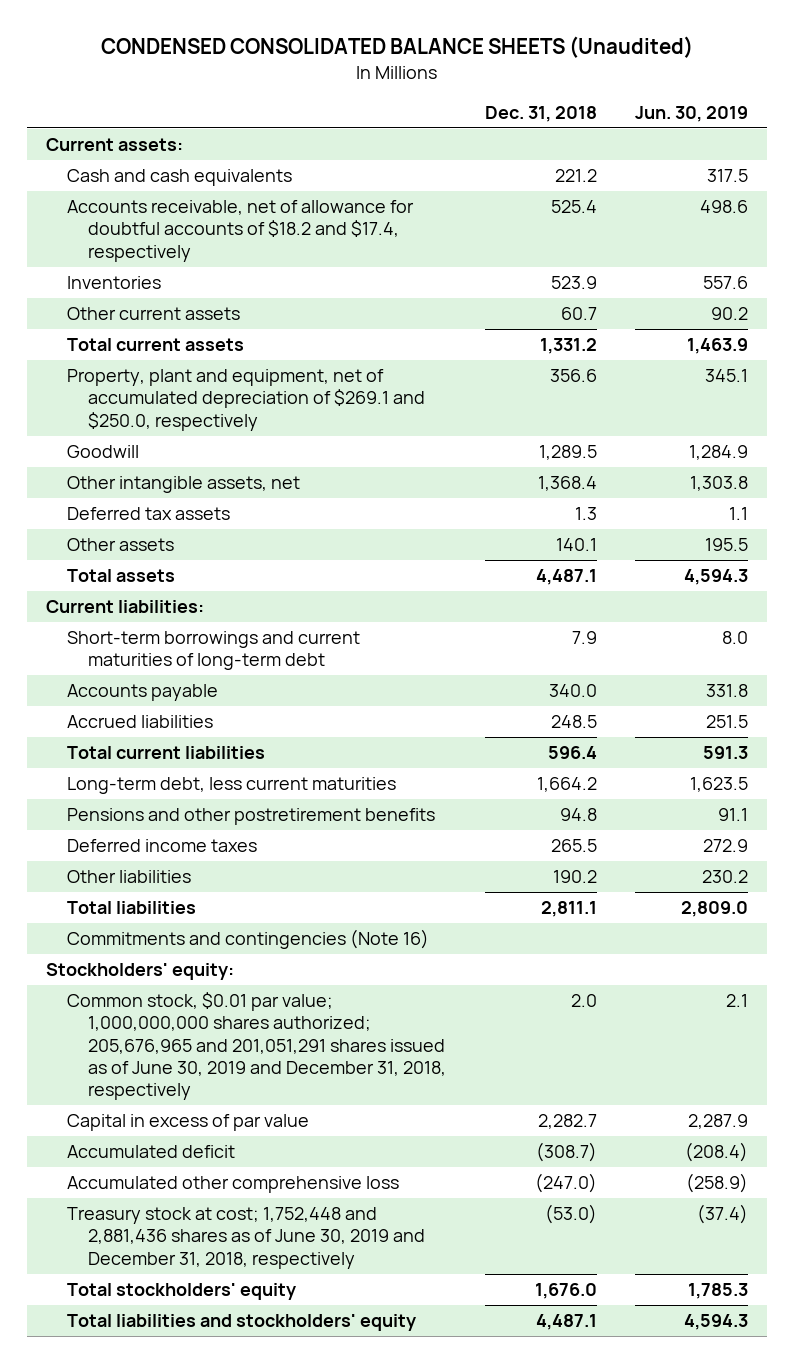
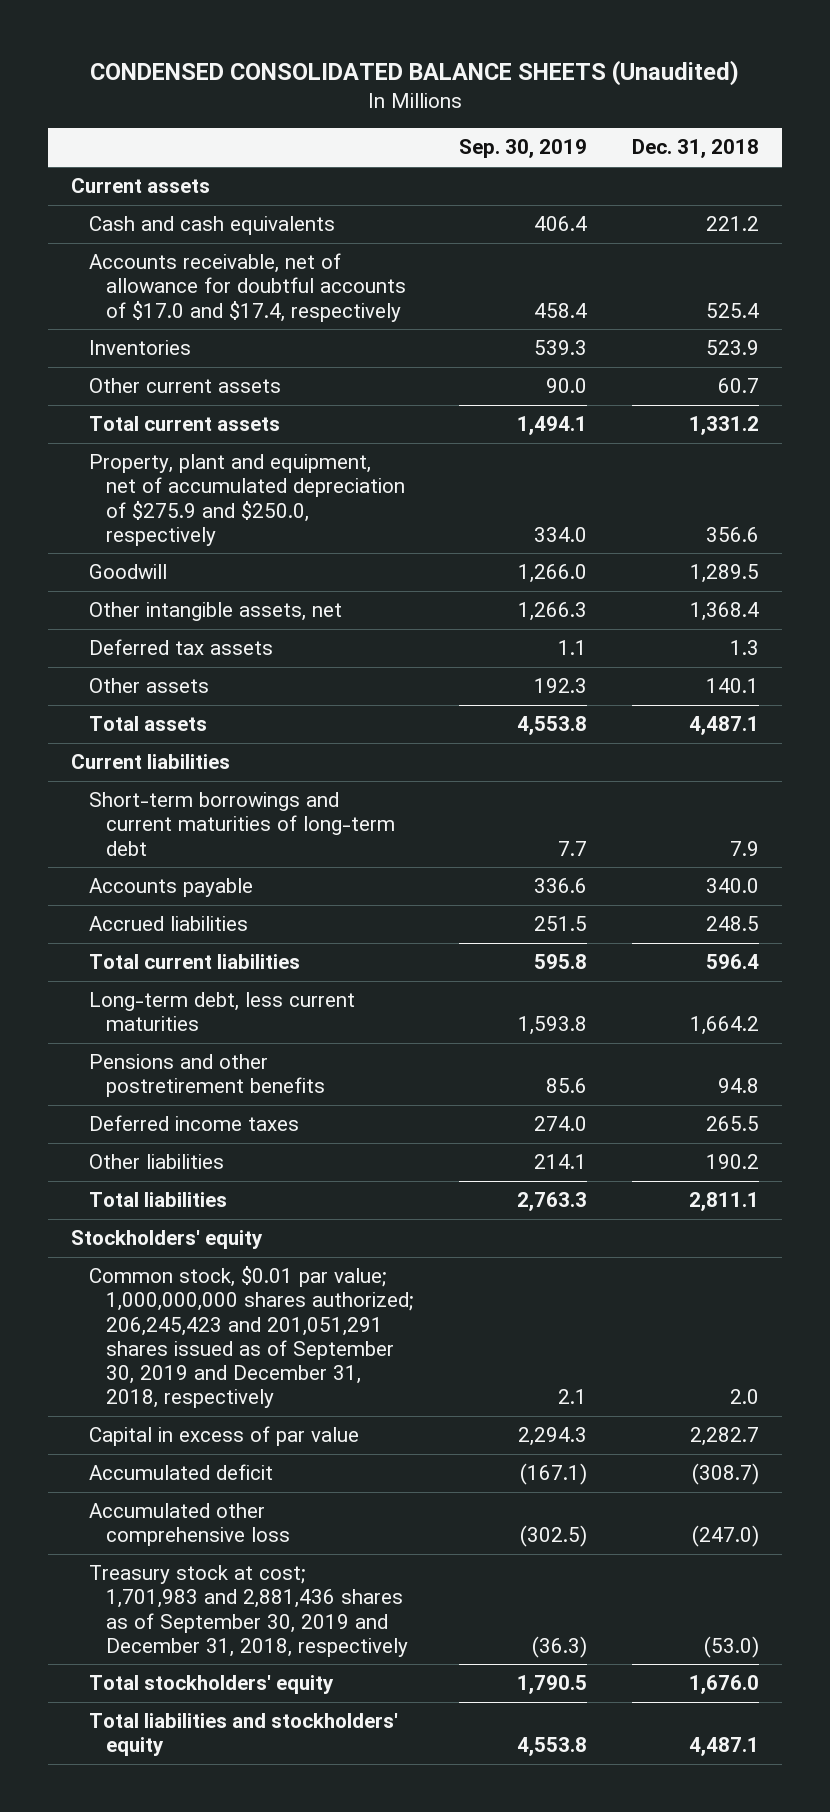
- | Dec. 31, 2018 | Jun. 30, 2019
+ | Sep. 30, 2019 | Dec. 31, 2018
- Current assets:
+ Current assets
- Accounts receivable, net of allowance for doubtful accounts of $18.2 and $17.4, respectively | 525.4 | 498.6
+ Accounts receivable, net of allowance for doubtful accounts of $17.0 and $17.4, respectively | 458.4 | 525.4
- Property, plant and equipment, net of accumulated depreciation of $269.1 and $250.0, respectively | 356.6 | 345.1
+ Property, plant and equipment, net of accumulated depreciation of $275.9 and $250.0, respectively | 334.0 | 356.6
- Current liabilities:
+ Current liabilities
- Commitments and contingencies (Note 16)
- Stockholders' equity:
- Common stock, $0.01 par value; 1,000,000,000 shares authorized; 205,676,965 and 201,051,291 shares issued as of June 30, 2019 and December 31, 2018, respectively | 2.0 | 2.1
+ Stockholders' equity
+ Common stock, $0.01 par value; 1,000,000,000 shares authorized; 206,245,423 and 201,051,291 shares issued as of September 30, 2019 and December 31, 2018, respectively | 2.1 | 2.0
- Treasury stock at cost; 1,752,448 and 2,881,436 shares as of June 30, 2019 and December 31, 2018, respectively | (53.0) | (37.4)
+ Treasury stock at cost; 1,701,983 and 2,881,436 shares as of September 30, 2019 and December 31, 2018, respectively | (36.3) | (53.0)

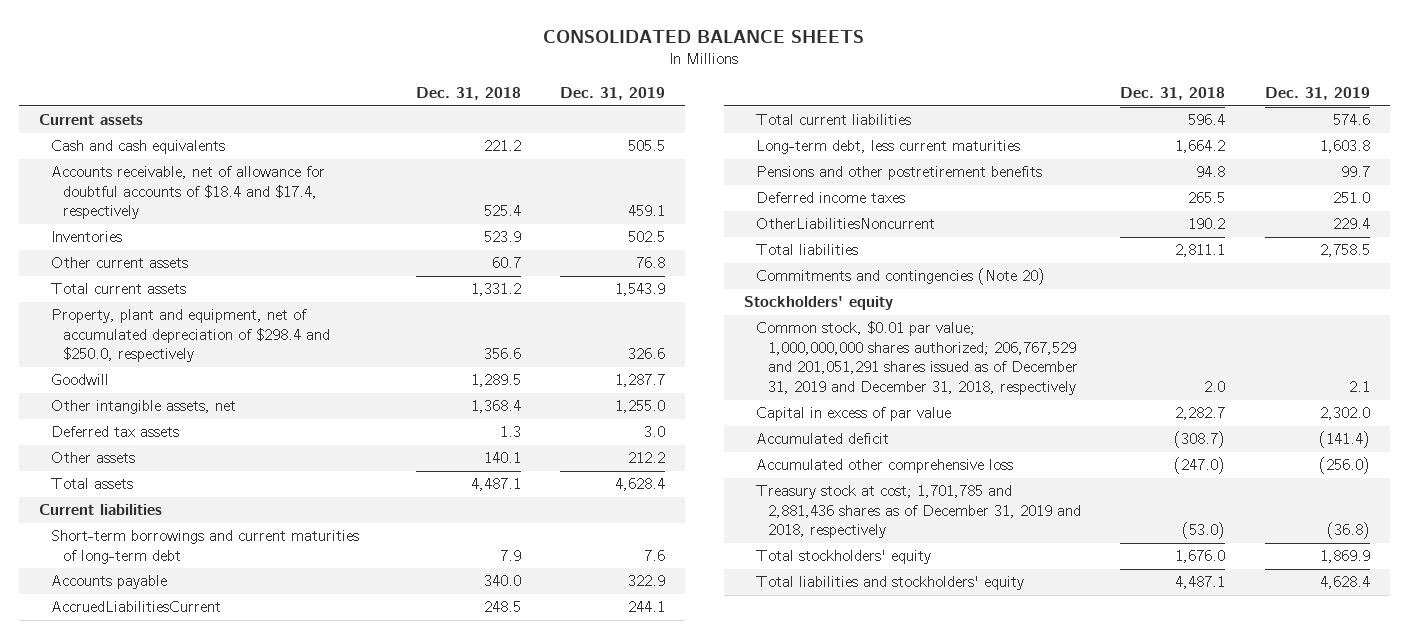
- CONDENSED CONSOLIDATED BALANCE SHEETS (Unaudited)
+ CONSOLIDATED BALANCE SHEETS
- | Sep. 30, 2019 | Dec. 31, 2018
+ | Dec. 31, 2018 | Dec. 31, 2019
- Accounts receivable, net of allowance for doubtful accounts of $17.0 and $17.4, respectively | 458.4 | 525.4
+ Accounts receivable, net of allowance for doubtful accounts of $18.4 and $17.4, respectively | 525.4 | 459.1
- Property, plant and equipment, net of accumulated depreciation of $275.9 and $250.0, respectively | 334.0 | 356.6
+ Property, plant and equipment, net of accumulated depreciation of $298.4 and $250.0, respectively | 356.6 | 326.6
- Accrued liabilities | 251.5 | 248.5
+ AccruedLiabilitiesCurrent | 248.5 | 244.1
- Other liabilities | 214.1 | 190.2
+ OtherLiabilitiesNoncurrent | 190.2 | 229.4
+ Commitments and contingencies (Note 20)
- Common stock, $0.01 par value; 1,000,000,000 shares authorized; 206,245,423 and 201,051,291 shares issued as of September 30, 2019 and December 31, 2018, respectively | 2.1 | 2.0
+ Common stock, $0.01 par value; 1,000,000,000 shares authorized; 206,767,529 and 201,051,291 shares issued as of December 31, 2019 and December 31, 2018, respectively | 2.0 | 2.1
- Treasury stock at cost; 1,701,983 and 2,881,436 shares as of September 30, 2019 and December 31, 2018, respectively | (36.3) | (53.0)
+ Treasury stock at cost; 1,701,785 and 2,881,436 shares as of December 31, 2019 and 2018, respectively | (53.0) | (36.8)

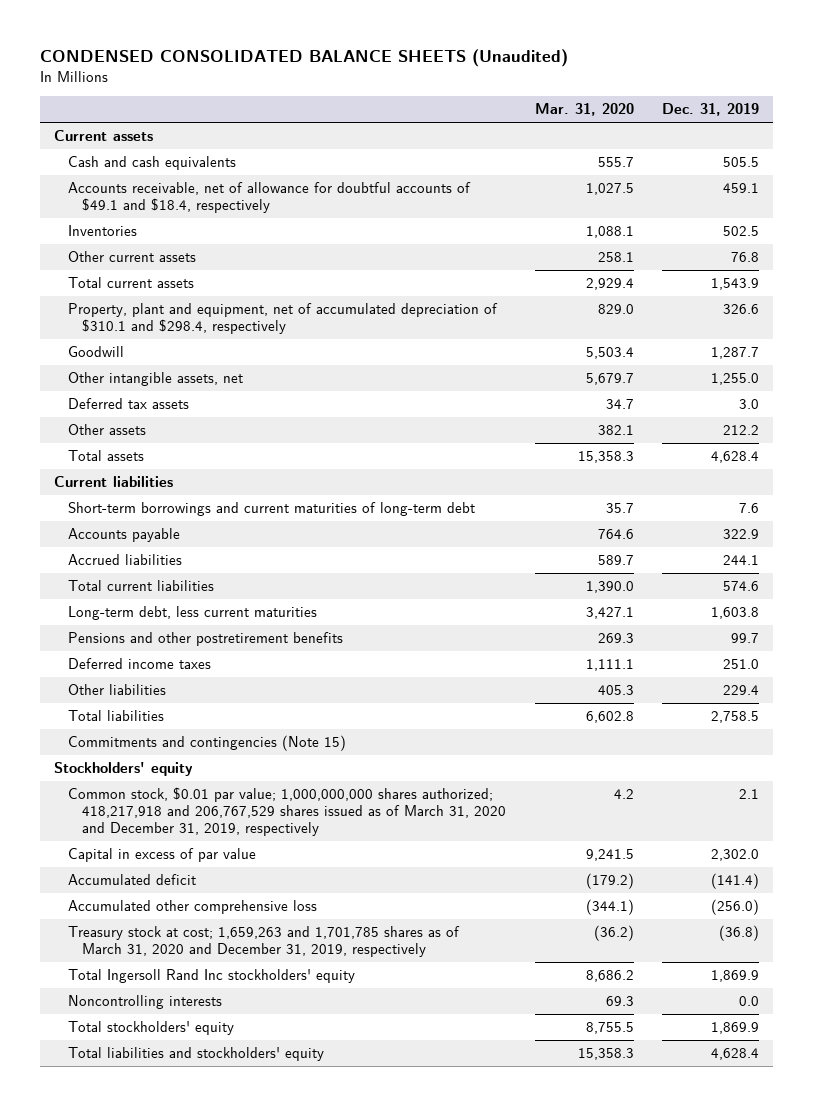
- CONSOLIDATED BALANCE SHEETS
+ CONDENSED CONSOLIDATED BALANCE SHEETS (Unaudited)
- | Dec. 31, 2018 | Dec. 31, 2019
+ | Mar. 31, 2020 | Dec. 31, 2019
- Accounts receivable, net of allowance for doubtful accounts of $18.4 and $17.4, respectively | 525.4 | 459.1
+ Accounts receivable, net of allowance for doubtful accounts of $49.1 and $18.4, respectively | 1,027.5 | 459.1
- Property, plant and equipment, net of accumulated depreciation of $298.4 and $250.0, respectively | 356.6 | 326.6
+ Property, plant and equipment, net of accumulated depreciation of $310.1 and $298.4, respectively | 829.0 | 326.6
- AccruedLiabilitiesCurrent | 248.5 | 244.1
+ Accrued liabilities | 589.7 | 244.1
- OtherLiabilitiesNoncurrent | 190.2 | 229.4
+ Other liabilities | 405.3 | 229.4
- Commitments and contingencies (Note 20)
+ Commitments and contingencies (Note 15)
- Common stock, $0.01 par value; 1,000,000,000 shares authorized; 206,767,529 and 201,051,291 shares issued as of December 31, 2019 and December 31, 2018, respectively | 2.0 | 2.1
+ Common stock, $0.01 par value; 1,000,000,000 shares authorized; 418,217,918 and 206,767,529 shares issued as of March 31, 2020 and December 31, 2019, respectively | 4.2 | 2.1
- Treasury stock at cost; 1,701,785 and 2,881,436 shares as of December 31, 2019 and 2018, respectively | (53.0) | (36.8)
+ Treasury stock at cost; 1,659,263 and 1,701,785 shares as of March 31, 2020 and December 31, 2019, respectively | (36.2) | (36.8)
+ Total Ingersoll Rand Inc stockholders' equity | 8,686.2 | 1,869.9
+ Noncontrolling interests | 69.3 | 0.0

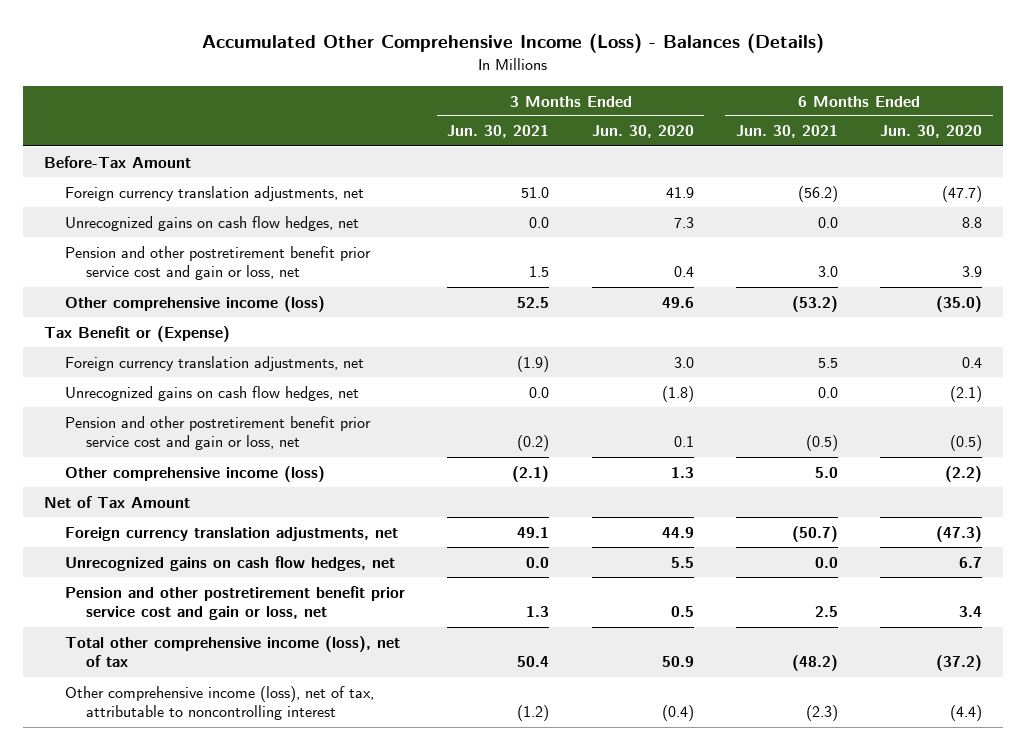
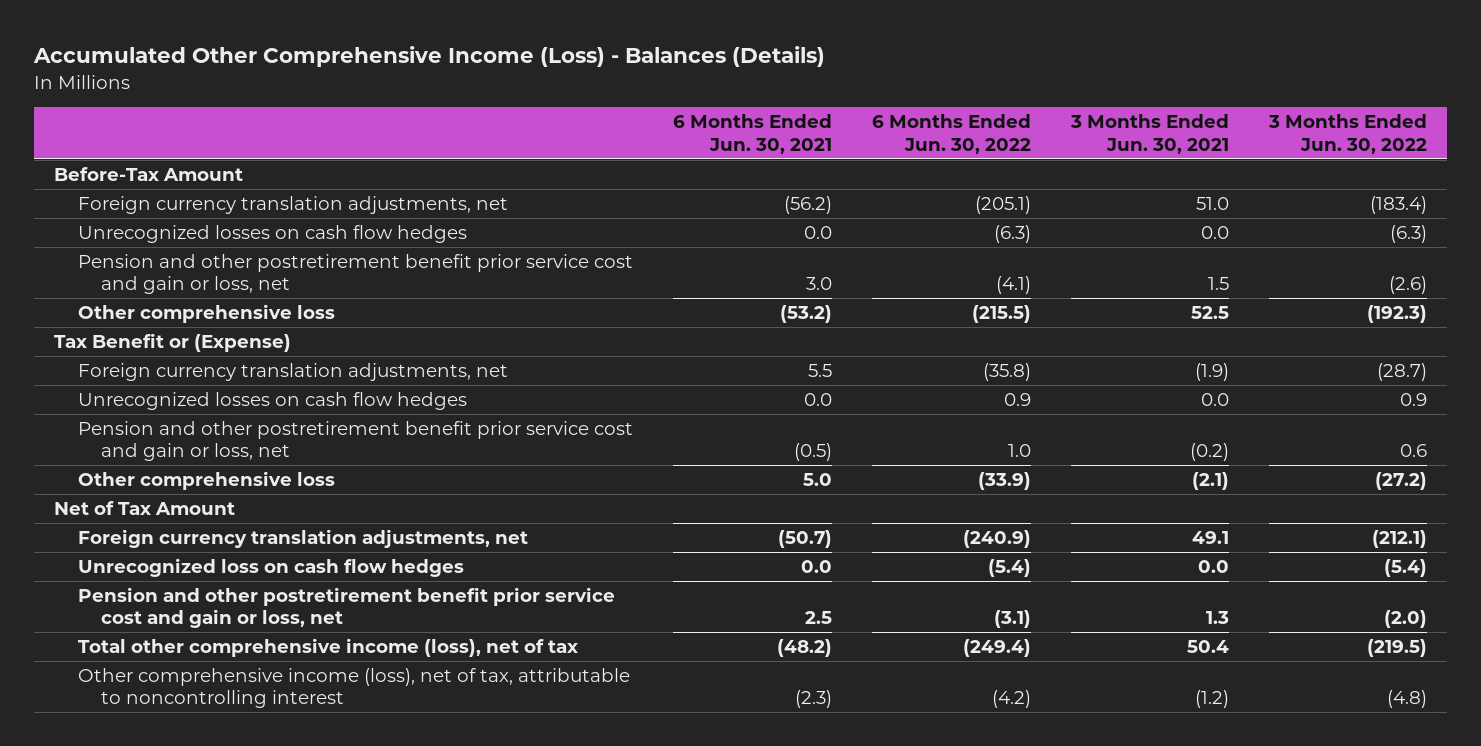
- | 3 Months Ended Jun. 30, 2021 | 3 Months Ended Jun. 30, 2020 | 6 Months Ended Jun. 30, 2021 | 6 Months Ended Jun. 30, 2020
+ | 6 Months Ended Jun. 30, 2021 | 6 Months Ended Jun. 30, 2022 | 3 Months Ended Jun. 30, 2021 | 3 Months Ended Jun. 30, 2022
- Unrecognized gains on cash flow hedges, net | 0.0 | 7.3 | 0.0 | 8.8
+ Unrecognized losses on cash flow hedges | 0.0 | (6.3) | 0.0 | (6.3)
- Other comprehensive income (loss) | 52.5 | 49.6 | (53.2) | (35.0)
+ Other comprehensive loss | (53.2) | (215.5) | 52.5 | (192.3)
- Unrecognized gains on cash flow hedges, net | 0.0 | (1.8) | 0.0 | (2.1)
+ Unrecognized losses on cash flow hedges | 0.0 | 0.9 | 0.0 | 0.9
- Other comprehensive income (loss) | (2.1) | 1.3 | 5.0 | (2.2)
+ Other comprehensive loss | 5.0 | (33.9) | (2.1) | (27.2)
- Unrecognized gains on cash flow hedges, net | 0.0 | 5.5 | 0.0 | 6.7
+ Unrecognized loss on cash flow hedges | 0.0 | (5.4) | 0.0 | (5.4)

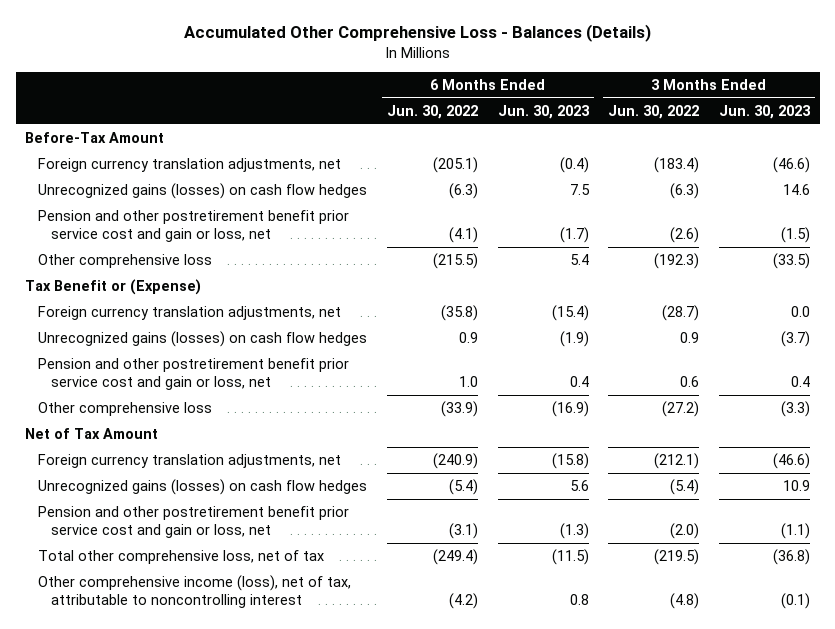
- Accumulated Other Comprehensive Income (Loss) - Balances (Details)
+ Accumulated Other Comprehensive Loss - Balances (Details)
- | 6 Months Ended Jun. 30, 2021 | 6 Months Ended Jun. 30, 2022 | 3 Months Ended Jun. 30, 2021 | 3 Months Ended Jun. 30, 2022
+ | 6 Months Ended Jun. 30, 2022 | 6 Months Ended Jun. 30, 2023 | 3 Months Ended Jun. 30, 2022 | 3 Months Ended Jun. 30, 2023
- Unrecognized losses on cash flow hedges | 0.0 | (6.3) | 0.0 | (6.3)
+ Unrecognized gains (losses) on cash flow hedges | (6.3) | 7.5 | (6.3) | 14.6
- Unrecognized losses on cash flow hedges | 0.0 | 0.9 | 0.0 | 0.9
+ Unrecognized gains (losses) on cash flow hedges | 0.9 | (1.9) | 0.9 | (3.7)
- Unrecognized loss on cash flow hedges | 0.0 | (5.4) | 0.0 | (5.4)
+ Unrecognized gains (losses) on cash flow hedges | (5.4) | 5.6 | (5.4) | 10.9
- Total other comprehensive income (loss), net of tax | (48.2) | (249.4) | 50.4 | (219.5)
+ Total other comprehensive loss, net of tax | (249.4) | (11.5) | (219.5) | (36.8)

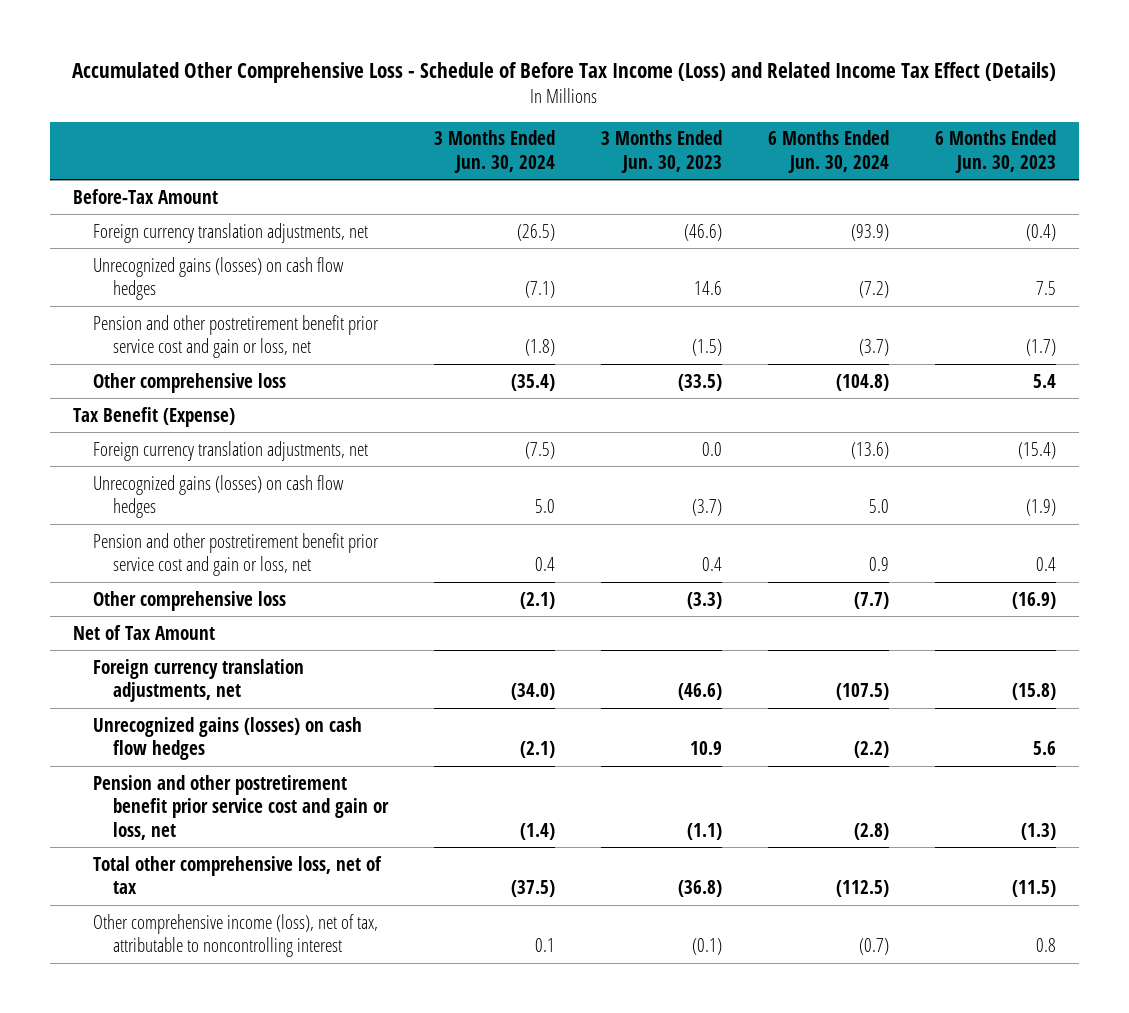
- Accumulated Other Comprehensive Loss - Balances (Details)
+ Accumulated Other Comprehensive Loss - Schedule of Before Tax Income (Loss) and Related Income Tax Effect (Details)
- | 6 Months Ended Jun. 30, 2022 | 6 Months Ended Jun. 30, 2023 | 3 Months Ended Jun. 30, 2022 | 3 Months Ended Jun. 30, 2023
+ | 3 Months Ended Jun. 30, 2024 | 3 Months Ended Jun. 30, 2023 | 6 Months Ended Jun. 30, 2024 | 6 Months Ended Jun. 30, 2023
- Tax Benefit or (Expense)
+ Tax Benefit (Expense)

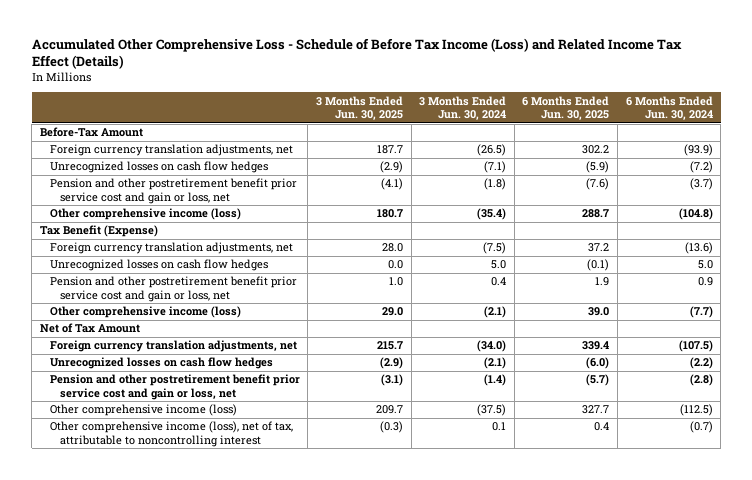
- | 3 Months Ended Jun. 30, 2024 | 3 Months Ended Jun. 30, 2023 | 6 Months Ended Jun. 30, 2024 | 6 Months Ended Jun. 30, 2023
+ | 3 Months Ended Jun. 30, 2025 | 3 Months Ended Jun. 30, 2024 | 6 Months Ended Jun. 30, 2025 | 6 Months Ended Jun. 30, 2024
- Unrecognized gains (losses) on cash flow hedges | (7.1) | 14.6 | (7.2) | 7.5
+ Unrecognized losses on cash flow hedges | (2.9) | (7.1) | (5.9) | (7.2)
- Other comprehensive loss | (35.4) | (33.5) | (104.8) | 5.4
+ Other comprehensive income (loss) | 180.7 | (35.4) | 288.7 | (104.8)
- Unrecognized gains (losses) on cash flow hedges | 5.0 | (3.7) | 5.0 | (1.9)
+ Unrecognized losses on cash flow hedges | 0.0 | 5.0 | (0.1) | 5.0
- Other comprehensive loss | (2.1) | (3.3) | (7.7) | (16.9)
+ Other comprehensive income (loss) | 29.0 | (2.1) | 39.0 | (7.7)
- Unrecognized gains (losses) on cash flow hedges | (2.1) | 10.9 | (2.2) | 5.6
+ Unrecognized losses on cash flow hedges | (2.9) | (2.1) | (6.0) | (2.2)
- Total other comprehensive loss, net of tax | (37.5) | (36.8) | (112.5) | (11.5)
+ Other comprehensive income (loss) | 209.7 | (37.5) | 327.7 | (112.5)

